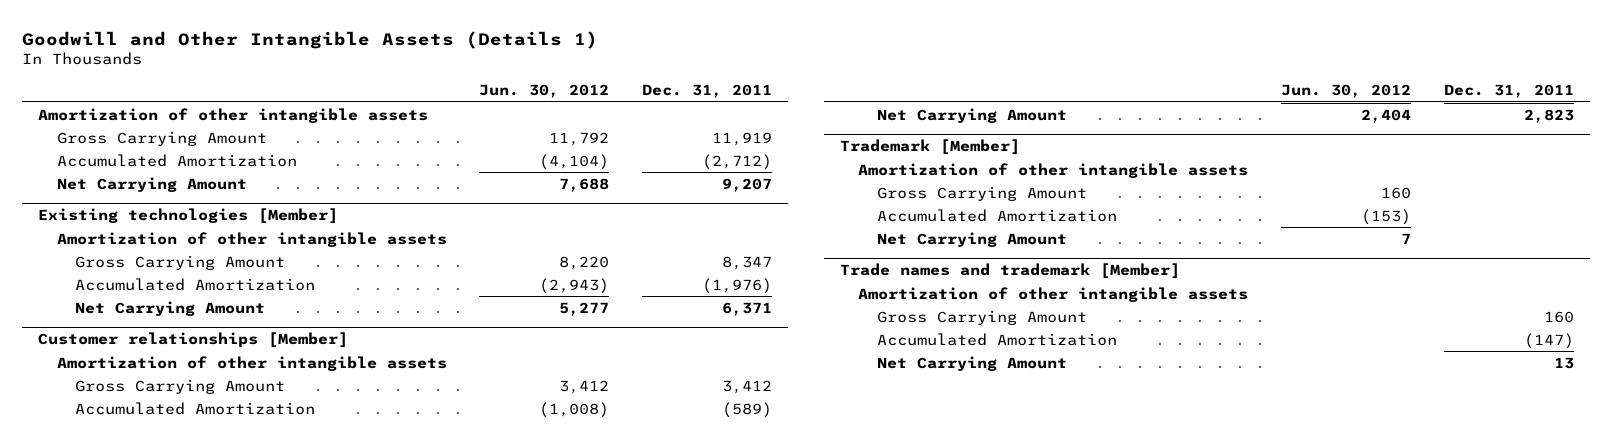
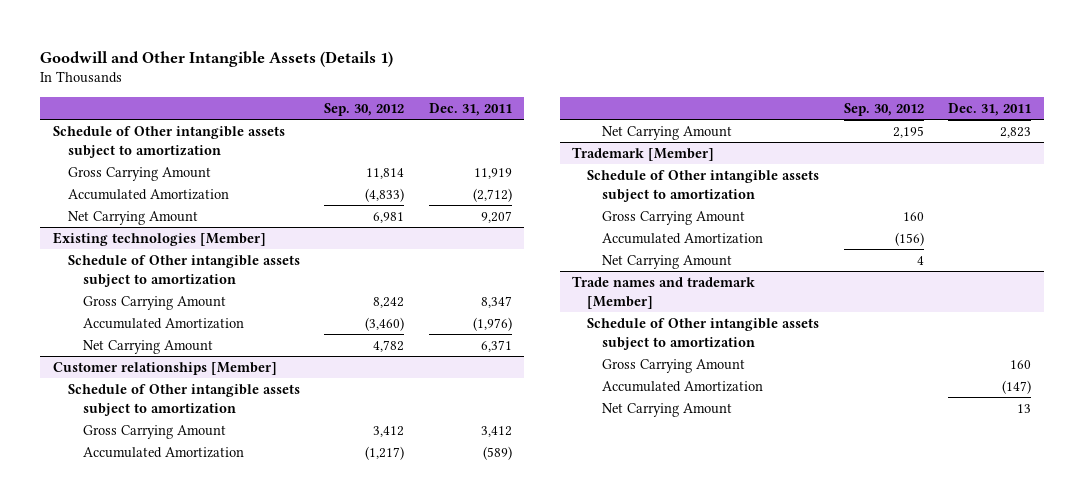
- | Jun. 30, 2012 | Dec. 31, 2011
+ | Sep. 30, 2012 | Dec. 31, 2011
- Amortization of other intangible assets
+ Schedule of Other intangible assets subject to amortization
@ Existing technologies [Member]
- Amortization of other intangible assets
+ Schedule of Other intangible assets subject to amortization
@ Customer relationships [Member]
- Amortization of other intangible assets
+ Schedule of Other intangible assets subject to amortization
@ Trademark [Member]
- Amortization of other intangible assets
+ Schedule of Other intangible assets subject to amortization
@ Trade names and trademark [Member]
- Amortization of other intangible assets
+ Schedule of Other intangible assets subject to amortization

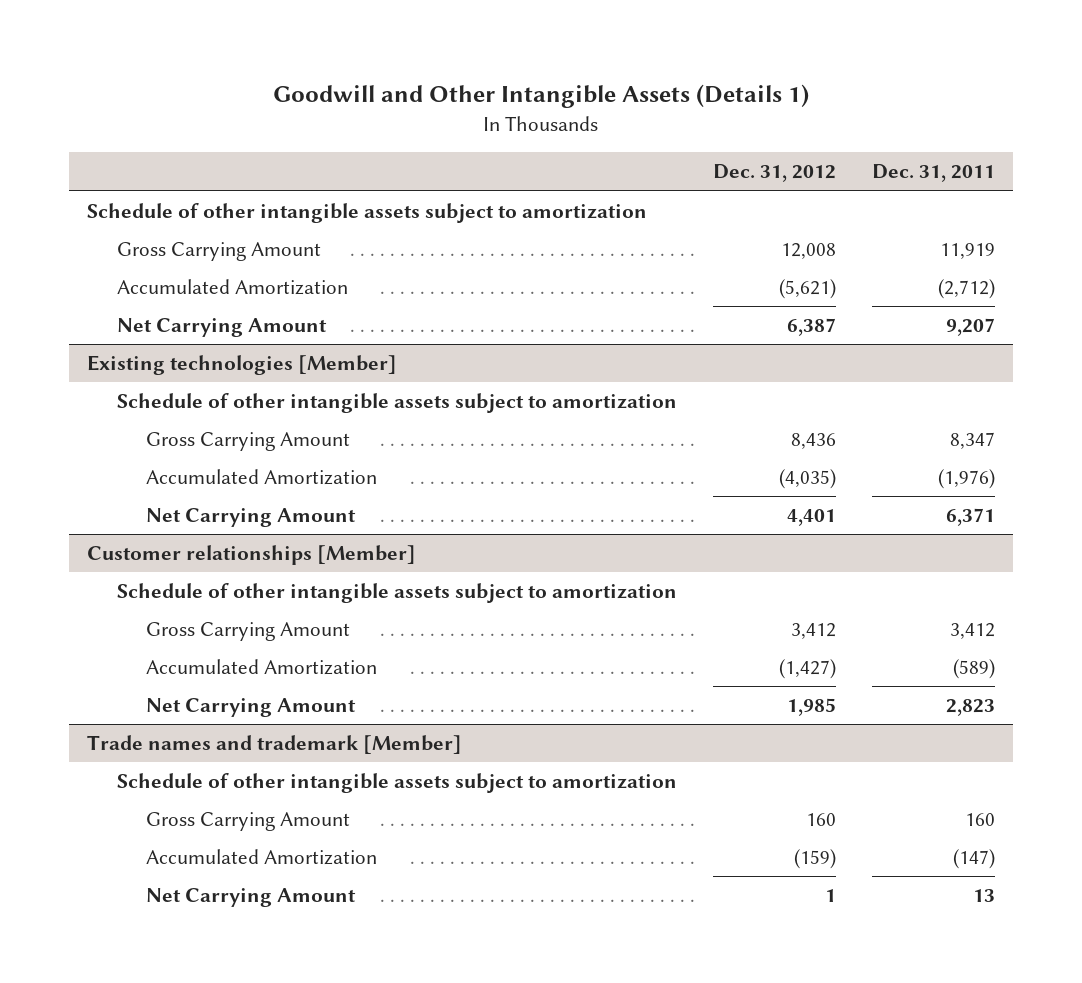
- | Sep. 30, 2012 | Dec. 31, 2011
+ | Dec. 31, 2012 | Dec. 31, 2011
- Schedule of Other intangible assets subject to amortization
+ Schedule of other intangible assets subject to amortization
@ Existing technologies [Member]
- Schedule of Other intangible assets subject to amortization
+ Schedule of other intangible assets subject to amortization
@ Customer relationships [Member]
- Schedule of Other intangible assets subject to amortization
+ Schedule of other intangible assets subject to amortization
- Trademark [Member]
- Schedule of Other intangible assets subject to amortization
- Gross Carrying Amount | 160 |
- Accumulated Amortization | (156) |
- Net Carrying Amount | 4 |
@ Trade names and trademark [Member]
- Schedule of Other intangible assets subject to amortization
+ Schedule of other intangible assets subject to amortization

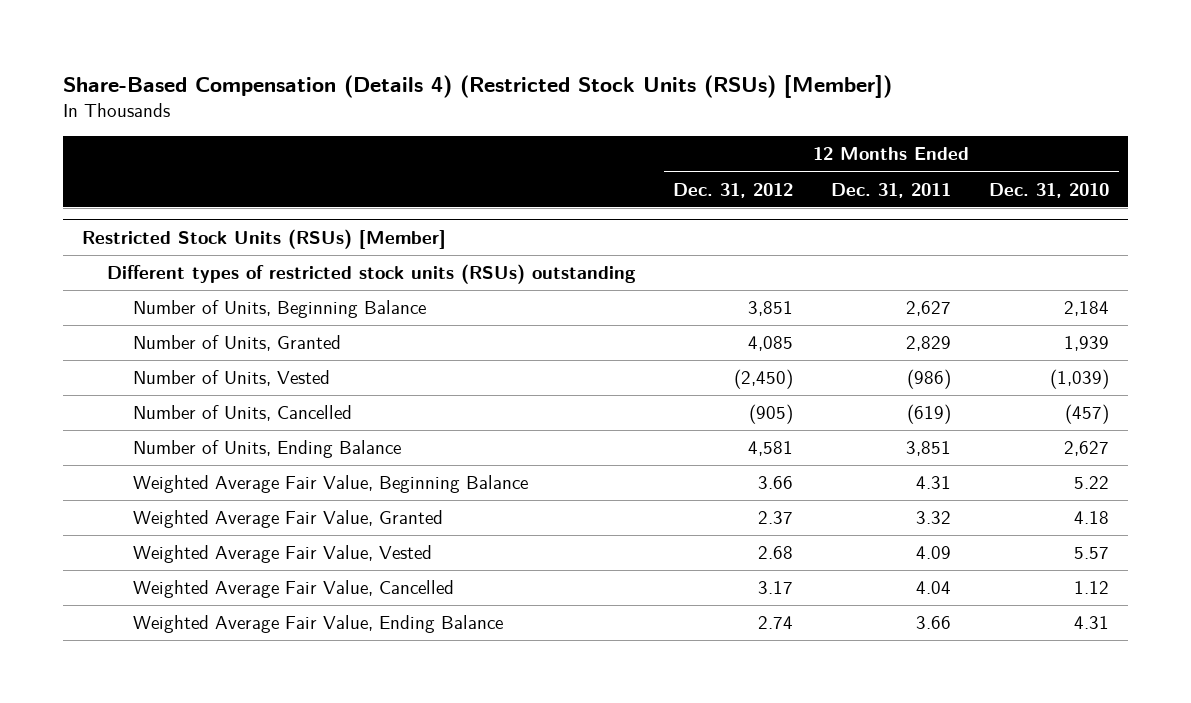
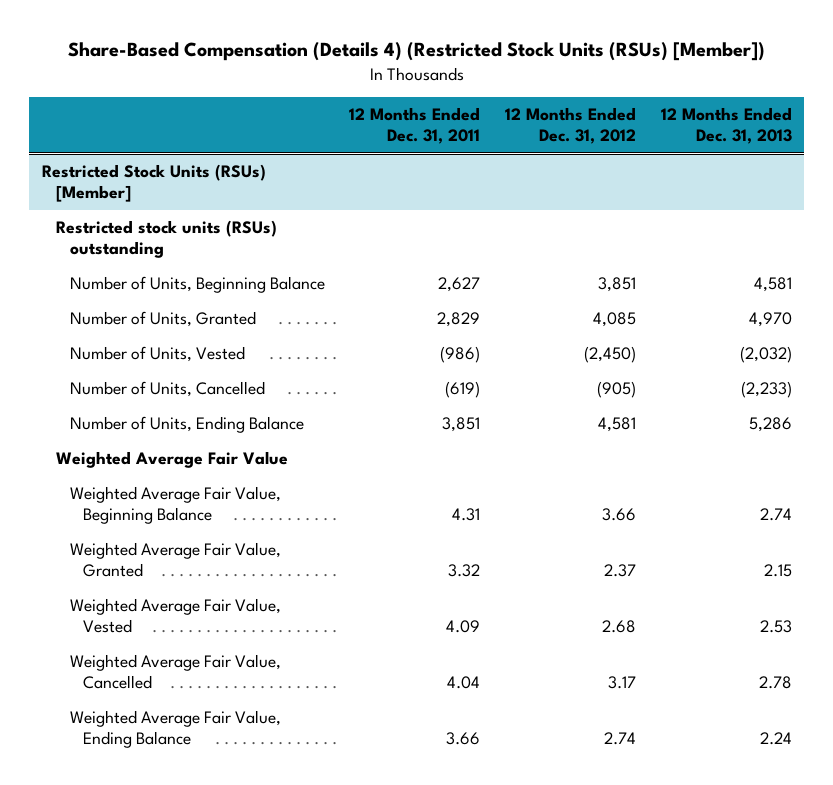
- | 12 Months Ended Dec. 31, 2012 | 12 Months Ended Dec. 31, 2011 | 12 Months Ended Dec. 31, 2010
+ | 12 Months Ended Dec. 31, 2011 | 12 Months Ended Dec. 31, 2012 | 12 Months Ended Dec. 31, 2013
@ Restricted Stock Units (RSUs) [Member]
- Different types of restricted stock units (RSUs) outstanding
+ Restricted stock units (RSUs) outstanding
+ Weighted Average Fair Value

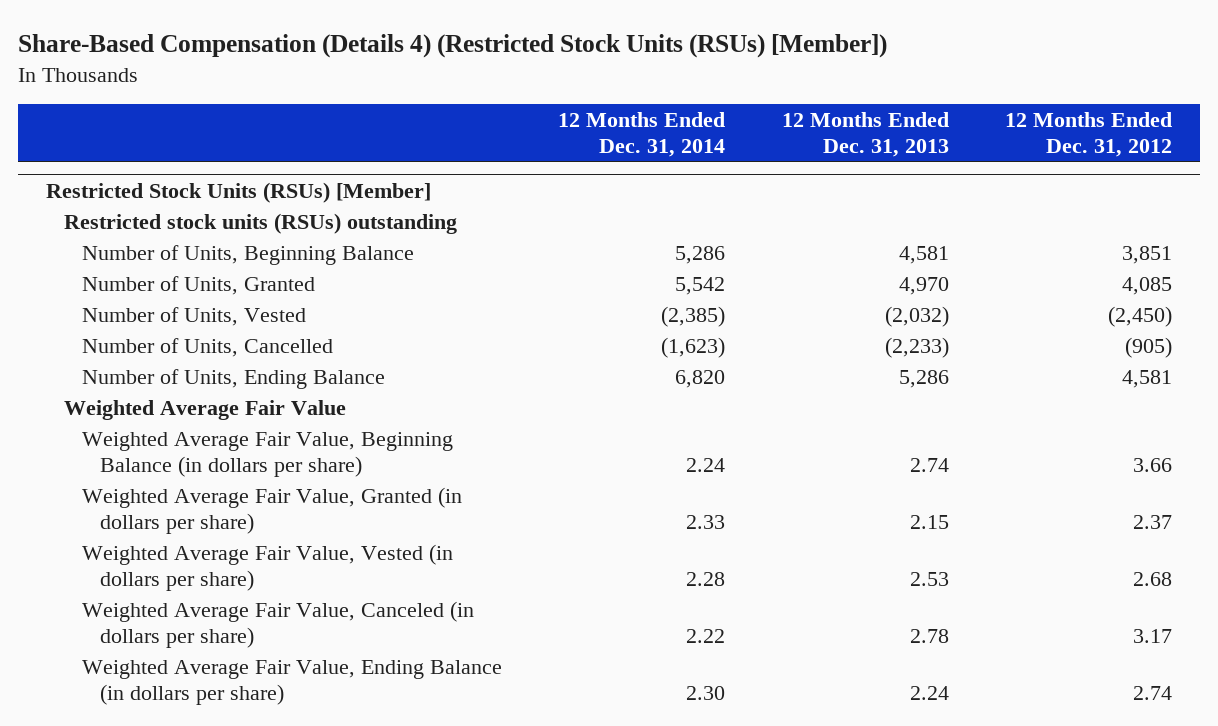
- | 12 Months Ended Dec. 31, 2011 | 12 Months Ended Dec. 31, 2012 | 12 Months Ended Dec. 31, 2013
+ | 12 Months Ended Dec. 31, 2014 | 12 Months Ended Dec. 31, 2013 | 12 Months Ended Dec. 31, 2012
@ Restricted Stock Units (RSUs) [Member]
- Weighted Average Fair Value, Beginning Balance | 4.31 | 3.66 | 2.74
- Weighted Average Fair Value, Granted | 3.32 | 2.37 | 2.15
- Weighted Average Fair Value, Vested | 4.09 | 2.68 | 2.53
- Weighted Average Fair Value, Cancelled | 4.04 | 3.17 | 2.78
- Weighted Average Fair Value, Ending Balance | 3.66 | 2.74 | 2.24
+ Weighted Average Fair Value, Beginning Balance (in dollars per share) | 2.24 | 2.74 | 3.66
+ Weighted Average Fair Value, Granted (in dollars per share) | 2.33 | 2.15 | 2.37
+ Weighted Average Fair Value, Vested (in dollars per share) | 2.28 | 2.53 | 2.68
+ Weighted Average Fair Value, Canceled (in dollars per share) | 2.22 | 2.78 | 3.17
+ Weighted Average Fair Value, Ending Balance (in dollars per share) | 2.30 | 2.24 | 2.74

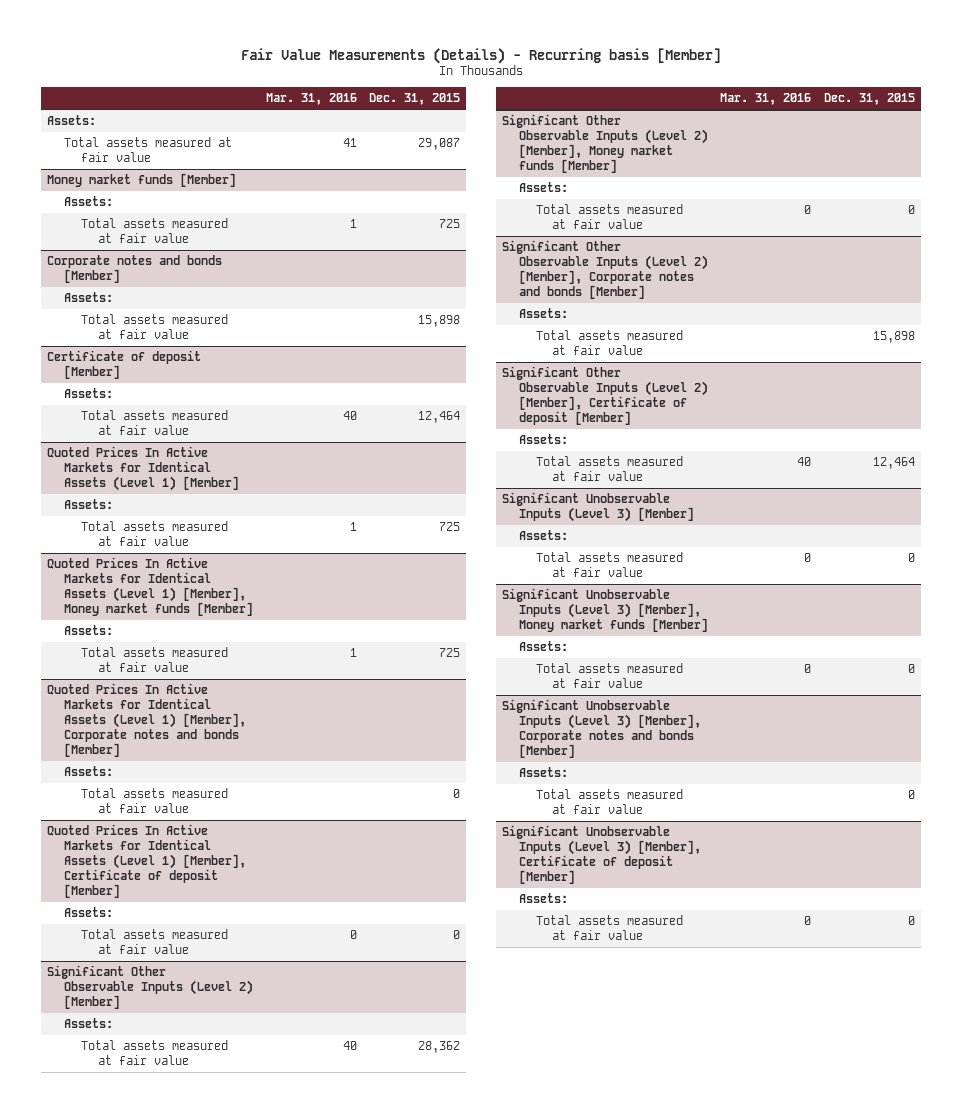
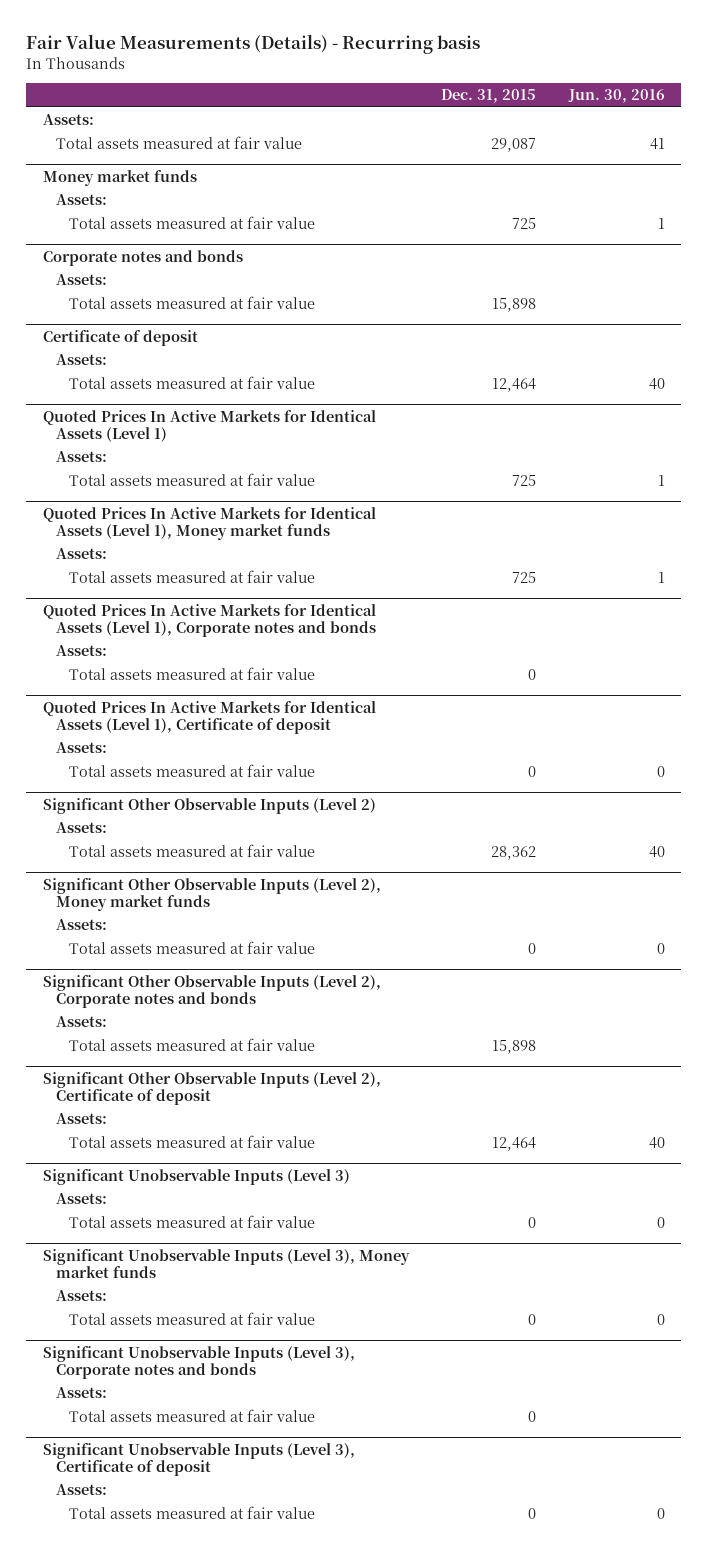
- Fair Value Measurements (Details) - Recurring basis [Member]
+ Fair Value Measurements (Details) - Recurring basis
- | Mar. 31, 2016 | Dec. 31, 2015
+ | Dec. 31, 2015 | Jun. 30, 2016
- Money market funds [Member]
+ Money market funds
- Corporate notes and bonds [Member]
+ Corporate notes and bonds
- Certificate of deposit [Member]
+ Certificate of deposit
- Quoted Prices In Active Markets for Identical Assets (Level 1) [Member]
+ Quoted Prices In Active Markets for Identical Assets (Level 1)
- Quoted Prices In Active Markets for Identical Assets (Level 1) [Member], Money market funds [Member]
+ Quoted Prices In Active Markets for Identical Assets (Level 1), Money market funds
- Quoted Prices In Active Markets for Identical Assets (Level 1) [Member], Corporate notes and bonds [Member]
+ Quoted Prices In Active Markets for Identical Assets (Level 1), Corporate notes and bonds
- Quoted Prices In Active Markets for Identical Assets (Level 1) [Member], Certificate of deposit [Member]
+ Quoted Prices In Active Markets for Identical Assets (Level 1), Certificate of deposit
- Significant Other Observable Inputs (Level 2) [Member]
+ Significant Other Observable Inputs (Level 2)
- Significant Other Observable Inputs (Level 2) [Member], Money market funds [Member]
+ Significant Other Observable Inputs (Level 2), Money market funds
- Significant Other Observable Inputs (Level 2) [Member], Corporate notes and bonds [Member]
+ Significant Other Observable Inputs (Level 2), Corporate notes and bonds
- Significant Other Observable Inputs (Level 2) [Member], Certificate of deposit [Member]
+ Significant Other Observable Inputs (Level 2), Certificate of deposit
- Significant Unobservable Inputs (Level 3) [Member]
+ Significant Unobservable Inputs (Level 3)
- Significant Unobservable Inputs (Level 3) [Member], Money market funds [Member]
+ Significant Unobservable Inputs (Level 3), Money market funds
- Significant Unobservable Inputs (Level 3) [Member], Corporate notes and bonds [Member]
+ Significant Unobservable Inputs (Level 3), Corporate notes and bonds
- Significant Unobservable Inputs (Level 3) [Member], Certificate of deposit [Member]
+ Significant Unobservable Inputs (Level 3), Certificate of deposit

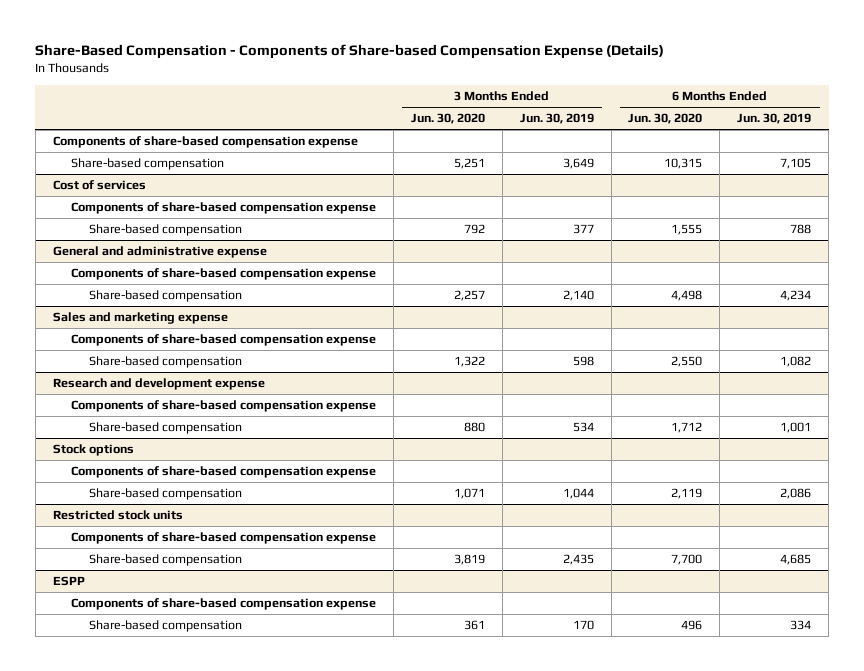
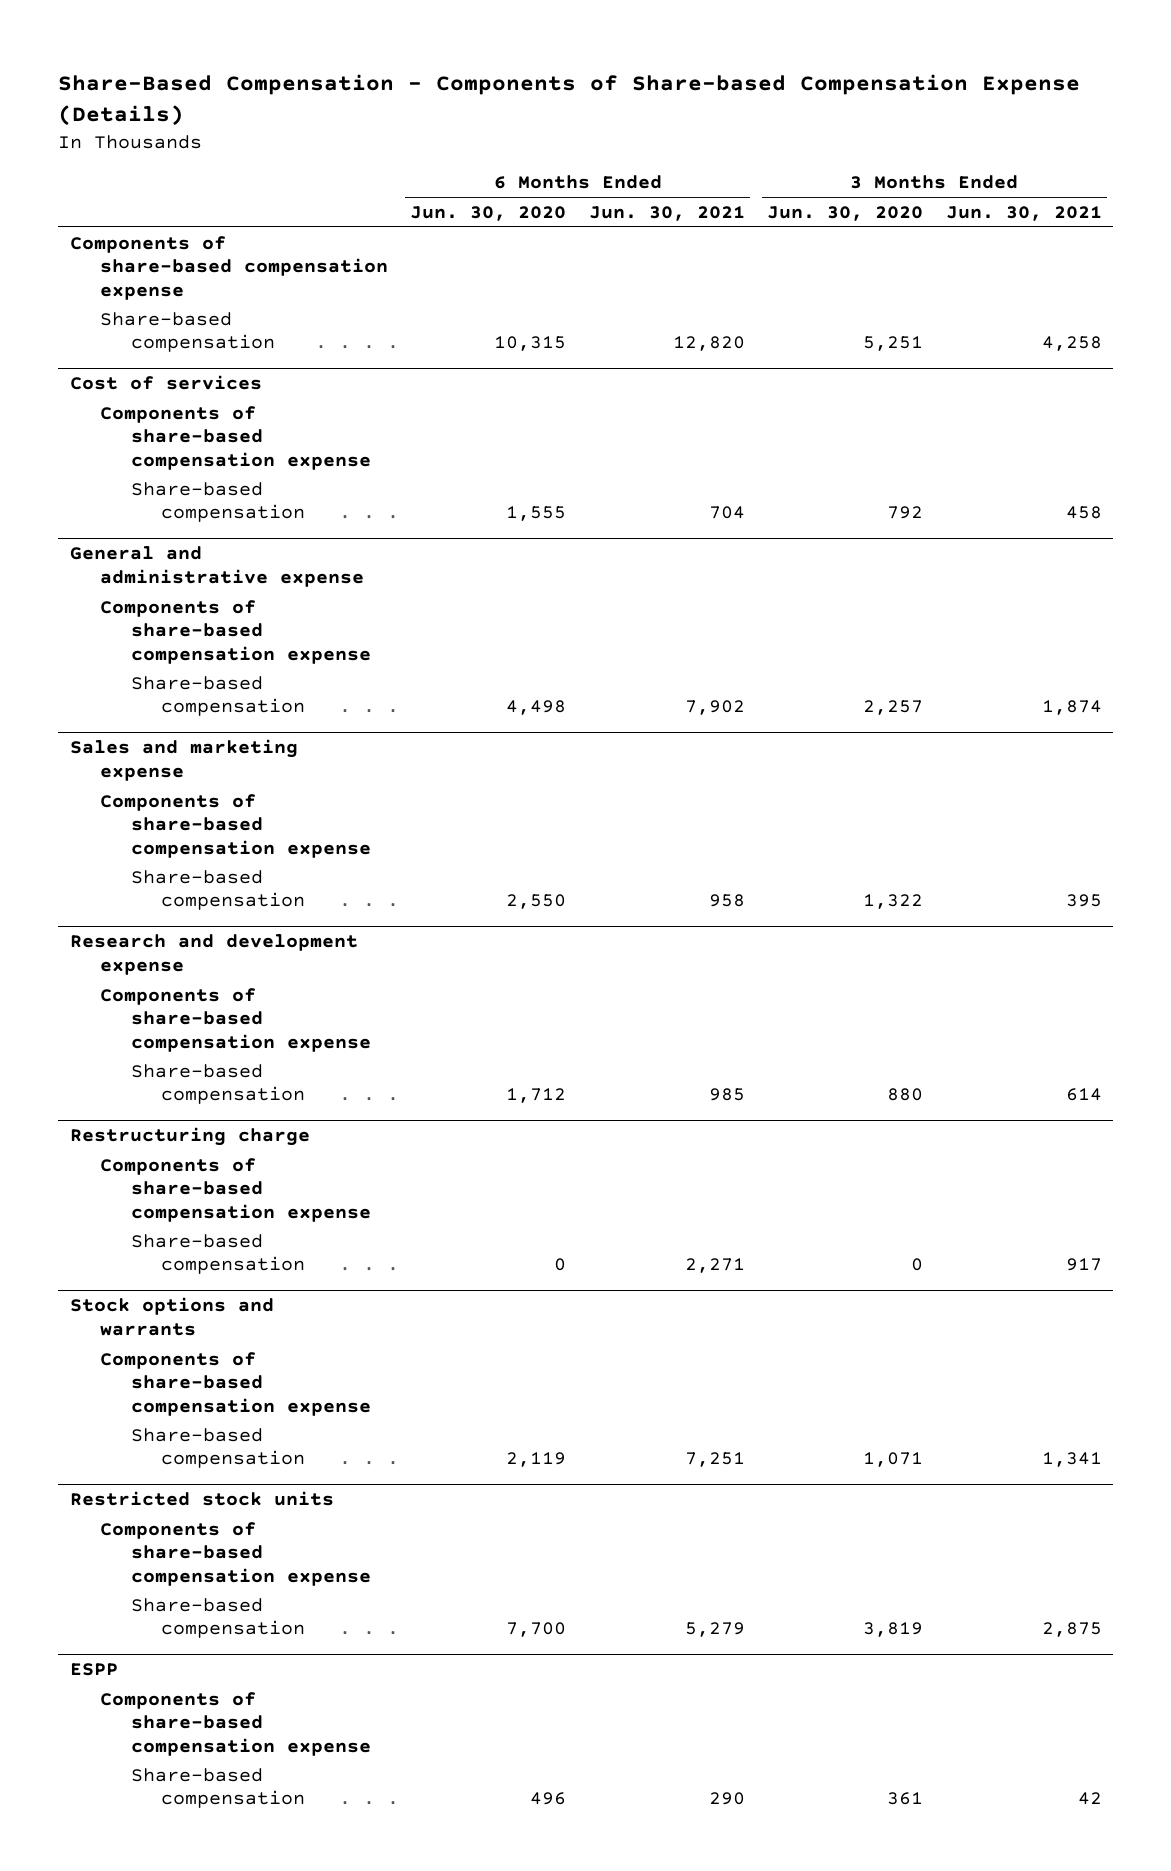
- | 3 Months Ended Jun. 30, 2020 | 3 Months Ended Jun. 30, 2019 | 6 Months Ended Jun. 30, 2020 | 6 Months Ended Jun. 30, 2019
+ | 6 Months Ended Jun. 30, 2020 | 6 Months Ended Jun. 30, 2021 | 3 Months Ended Jun. 30, 2020 | 3 Months Ended Jun. 30, 2021
- Stock options
+ Restructuring charge
+ Share-based compensation | 0 | 2,271 | 0 | 917
+ Stock options and warrants
+ Components of share-based compensation expense

